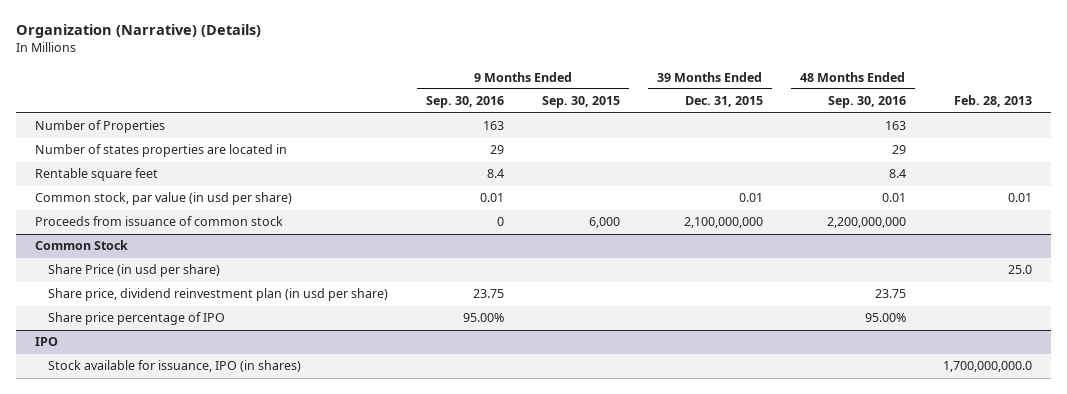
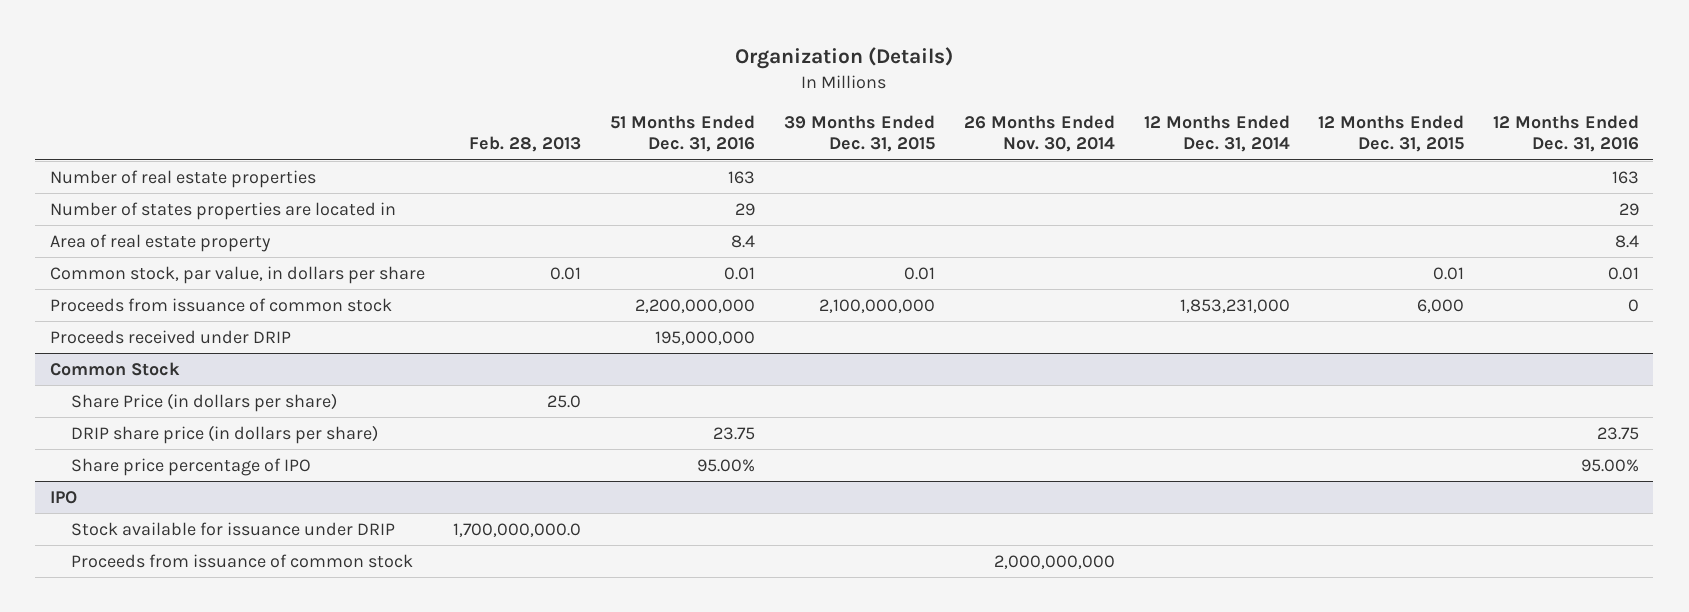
- Organization (Narrative) (Details)
+ Organization (Details)
- | 9 Months Ended Sep. 30, 2016 | 9 Months Ended Sep. 30, 2015 | 39 Months Ended Dec. 31, 2015 | 48 Months Ended Sep. 30, 2016 | Feb. 28, 2013
+ | Feb. 28, 2013 | 51 Months Ended Dec. 31, 2016 | 39 Months Ended Dec. 31, 2015 | 26 Months Ended Nov. 30, 2014 | 12 Months Ended Dec. 31, 2014 | 12 Months Ended Dec. 31, 2015 | 12 Months Ended Dec. 31, 2016
- Number of Properties | 163 | | | 163 |
+ Number of real estate properties | | 163 | | | | | 163
- Rentable square feet | 8.4 | | | 8.4 |
- Common stock, par value (in usd per share) | 0.01 | | 0.01 | 0.01 | 0.01
+ Area of real estate property | | 8.4 | | | | | 8.4
+ Common stock, par value, in dollars per share | 0.01 | 0.01 | 0.01 | | | 0.01 | 0.01
+ Proceeds received under DRIP | | 195,000,000 | | | | |
@ Common Stock
- Share Price (in usd per share) | | | | | 25.0
- Share price, dividend reinvestment plan (in usd per share) | 23.75 | | | 23.75 |
+ Share Price (in dollars per share) | 25.0 | | | | | |
+ DRIP share price (in dollars per share) | | 23.75 | | | | | 23.75
@ IPO
- Stock available for issuance, IPO (in shares) | | | | | 1,700,000,000.0
+ Stock available for issuance under DRIP | 1,700,000,000.0 | | | | | |
+ Proceeds from issuance of common stock | | | | 2,000,000,000 | | |

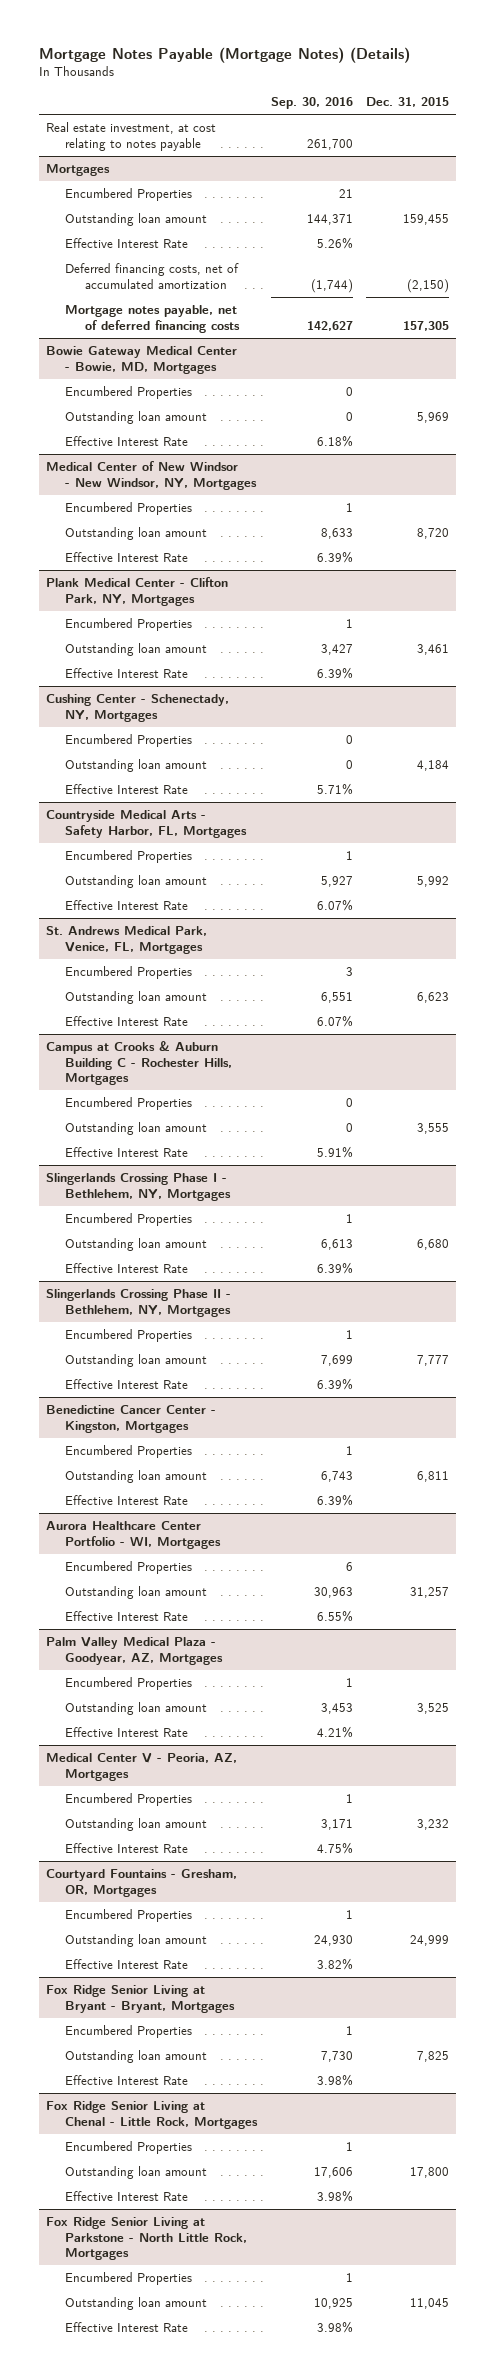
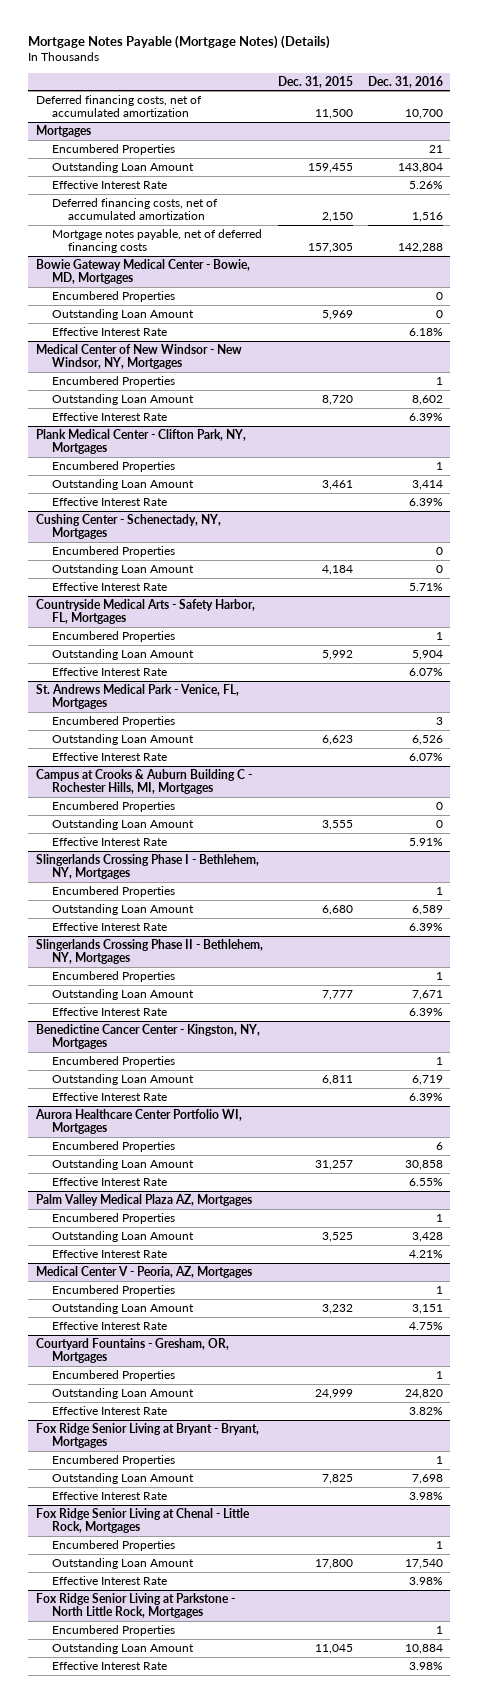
- | Sep. 30, 2016 | Dec. 31, 2015
+ | Dec. 31, 2015 | Dec. 31, 2016
- Real estate investment, at cost relating to notes payable | 261,700 |
+ Deferred financing costs, net of accumulated amortization | 11,500 | 10,700
@ Mortgages
- Outstanding loan amount | 144,371 | 159,455
+ Outstanding Loan Amount | 159,455 | 143,804
- Deferred financing costs, net of accumulated amortization | (1,744) | (2,150)
+ Deferred financing costs, net of accumulated amortization | 2,150 | 1,516
@ Bowie Gateway Medical Center - Bowie, MD, Mortgages
- Outstanding loan amount | 0 | 5,969
+ Outstanding Loan Amount | 5,969 | 0
@ Medical Center of New Windsor - New Windsor, NY, Mortgages
- Outstanding loan amount | 8,633 | 8,720
+ Outstanding Loan Amount | 8,720 | 8,602
@ Plank Medical Center - Clifton Park, NY, Mortgages
- Outstanding loan amount | 3,427 | 3,461
+ Outstanding Loan Amount | 3,461 | 3,414
@ Cushing Center - Schenectady, NY, Mortgages
- Outstanding loan amount | 0 | 4,184
+ Outstanding Loan Amount | 4,184 | 0
@ Countryside Medical Arts - Safety Harbor, FL, Mortgages
- Outstanding loan amount | 5,927 | 5,992
+ Outstanding Loan Amount | 5,992 | 5,904
- St. Andrews Medical Park, Venice, FL, Mortgages
+ St. Andrews Medical Park - Venice, FL, Mortgages
- Outstanding loan amount | 6,551 | 6,623
+ Outstanding Loan Amount | 6,623 | 6,526
- Campus at Crooks & Auburn Building C - Rochester Hills, Mortgages
+ Campus at Crooks & Auburn Building C - Rochester Hills, MI, Mortgages
- Outstanding loan amount | 0 | 3,555
+ Outstanding Loan Amount | 3,555 | 0
@ Slingerlands Crossing Phase I - Bethlehem, NY, Mortgages
- Outstanding loan amount | 6,613 | 6,680
+ Outstanding Loan Amount | 6,680 | 6,589
@ Slingerlands Crossing Phase II - Bethlehem, NY, Mortgages
- Outstanding loan amount | 7,699 | 7,777
+ Outstanding Loan Amount | 7,777 | 7,671
- Benedictine Cancer Center - Kingston, Mortgages
+ Benedictine Cancer Center - Kingston, NY, Mortgages
- Outstanding loan amount | 6,743 | 6,811
+ Outstanding Loan Amount | 6,811 | 6,719
- Aurora Healthcare Center Portfolio - WI, Mortgages
+ Aurora Healthcare Center Portfolio WI, Mortgages
- Outstanding loan amount | 30,963 | 31,257
+ Outstanding Loan Amount | 31,257 | 30,858
- Palm Valley Medical Plaza - Goodyear, AZ, Mortgages
+ Palm Valley Medical Plaza AZ, Mortgages
- Outstanding loan amount | 3,453 | 3,525
+ Outstanding Loan Amount | 3,525 | 3,428
@ Medical Center V - Peoria, AZ, Mortgages
- Outstanding loan amount | 3,171 | 3,232
+ Outstanding Loan Amount | 3,232 | 3,151
@ Courtyard Fountains - Gresham, OR, Mortgages
- Outstanding loan amount | 24,930 | 24,999
+ Outstanding Loan Amount | 24,999 | 24,820
@ Fox Ridge Senior Living at Bryant - Bryant, Mortgages
- Outstanding loan amount | 7,730 | 7,825
+ Outstanding Loan Amount | 7,825 | 7,698
@ Fox Ridge Senior Living at Chenal - Little Rock, Mortgages
- Outstanding loan amount | 17,606 | 17,800
+ Outstanding Loan Amount | 17,800 | 17,540
@ Fox Ridge Senior Living at Parkstone - North Little Rock, Mortgages
- Outstanding loan amount | 10,925 | 11,045
+ Outstanding Loan Amount | 11,045 | 10,884

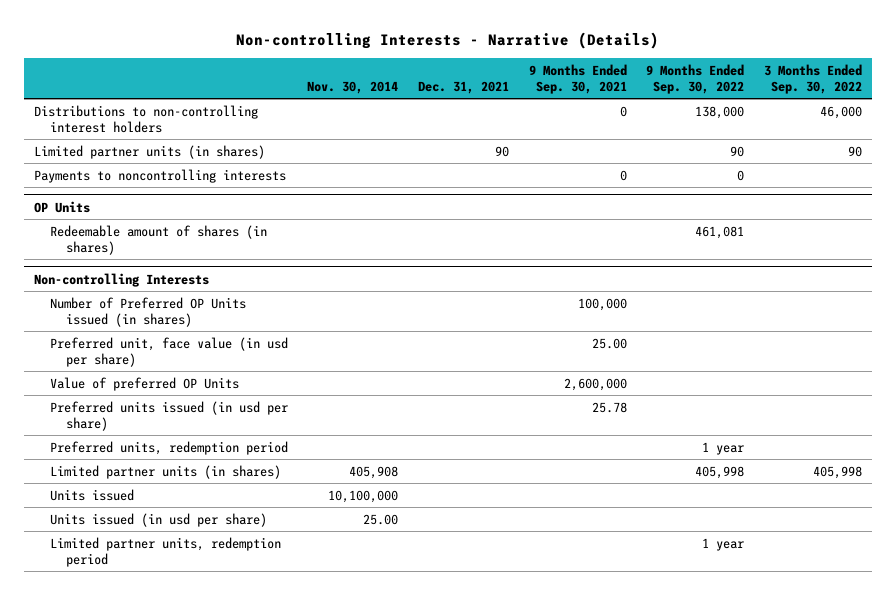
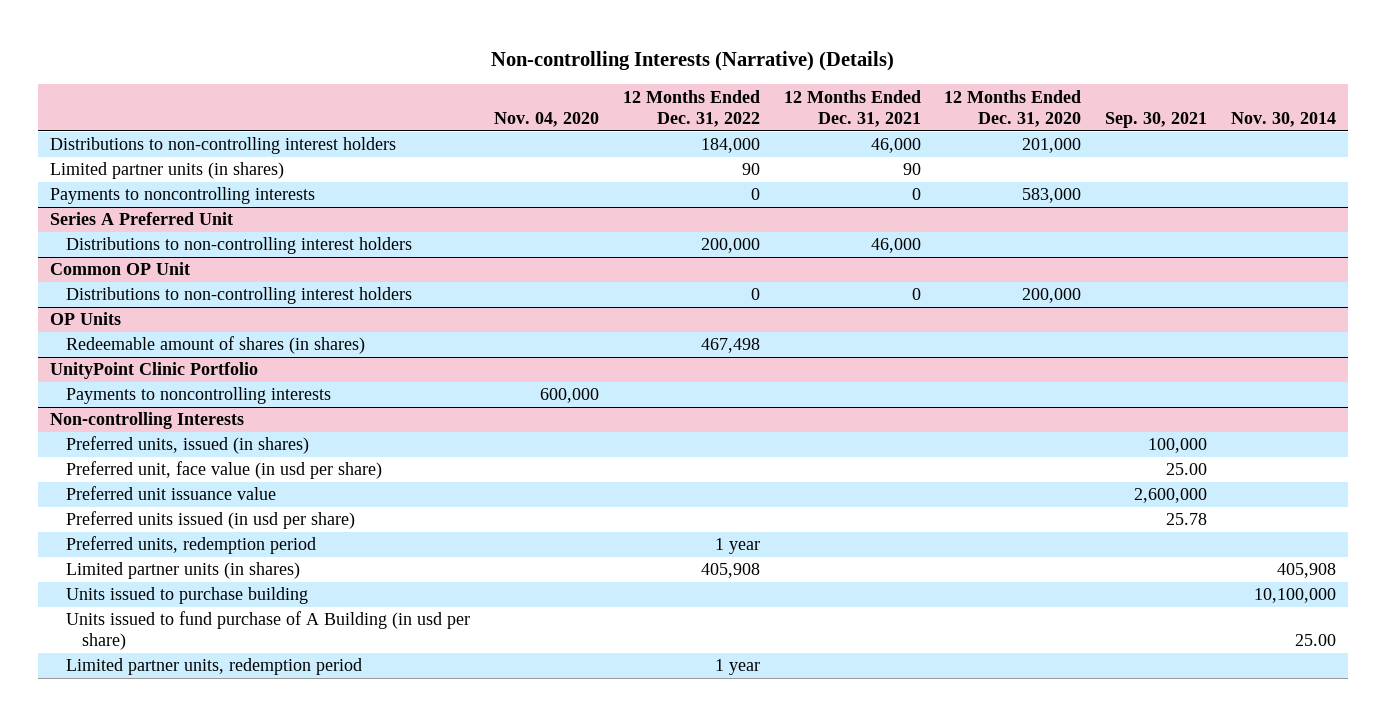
- Non-controlling Interests - Narrative (Details)
+ Non-controlling Interests (Narrative) (Details)
- | Nov. 30, 2014 | Dec. 31, 2021 | 9 Months Ended Sep. 30, 2021 | 9 Months Ended Sep. 30, 2022 | 3 Months Ended Sep. 30, 2022
+ | Nov. 04, 2020 | 12 Months Ended Dec. 31, 2022 | 12 Months Ended Dec. 31, 2021 | 12 Months Ended Dec. 31, 2020 | Sep. 30, 2021 | Nov. 30, 2014
+ Series A Preferred Unit
+ Distributions to non-controlling interest holders | | 200,000 | 46,000 | | |
+ Common OP Unit
+ Distributions to non-controlling interest holders | | 0 | 0 | 200,000 | |
+ UnityPoint Clinic Portfolio
+ Payments to noncontrolling interests | 600,000 | | | | |
@ Non-controlling Interests
- Number of Preferred OP Units issued (in shares) | | | 100,000 | |
+ Preferred units, issued (in shares) | | | | | 100,000 |
- Value of preferred OP Units | | | 2,600,000 | |
+ Preferred unit issuance value | | | | | 2,600,000 |
- Units issued | 10,100,000 | | | |
- Units issued (in usd per share) | 25.00 | | | |
+ Units issued to purchase building | | | | | | 10,100,000
+ Units issued to fund purchase of A Building (in usd per share) | | | | | | 25.00

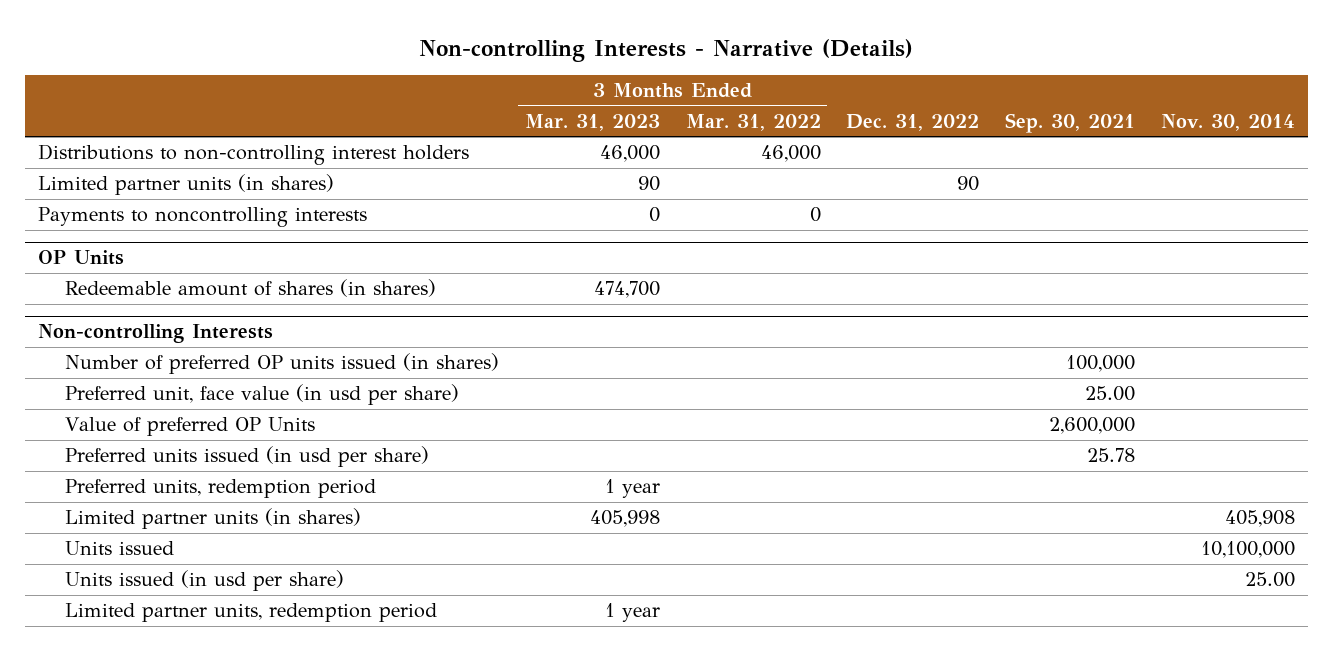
- Non-controlling Interests (Narrative) (Details)
+ Non-controlling Interests - Narrative (Details)
- | Nov. 04, 2020 | 12 Months Ended Dec. 31, 2022 | 12 Months Ended Dec. 31, 2021 | 12 Months Ended Dec. 31, 2020 | Sep. 30, 2021 | Nov. 30, 2014
+ | 3 Months Ended Mar. 31, 2023 | 3 Months Ended Mar. 31, 2022 | Dec. 31, 2022 | Sep. 30, 2021 | Nov. 30, 2014
- Series A Preferred Unit
- Distributions to non-controlling interest holders | | 200,000 | 46,000 | | |
- Common OP Unit
- Distributions to non-controlling interest holders | | 0 | 0 | 200,000 | |
- UnityPoint Clinic Portfolio
- Payments to noncontrolling interests | 600,000 | | | | |
@ Non-controlling Interests
- Preferred units, issued (in shares) | | | | | 100,000 |
+ Number of preferred OP units issued (in shares) | | | | 100,000 |
- Preferred unit issuance value | | | | | 2,600,000 |
+ Value of preferred OP Units | | | | 2,600,000 |
- Units issued to purchase building | | | | | | 10,100,000
- Units issued to fund purchase of A Building (in usd per share) | | | | | | 25.00
+ Units issued | | | | | 10,100,000
+ Units issued (in usd per share) | | | | | 25.00

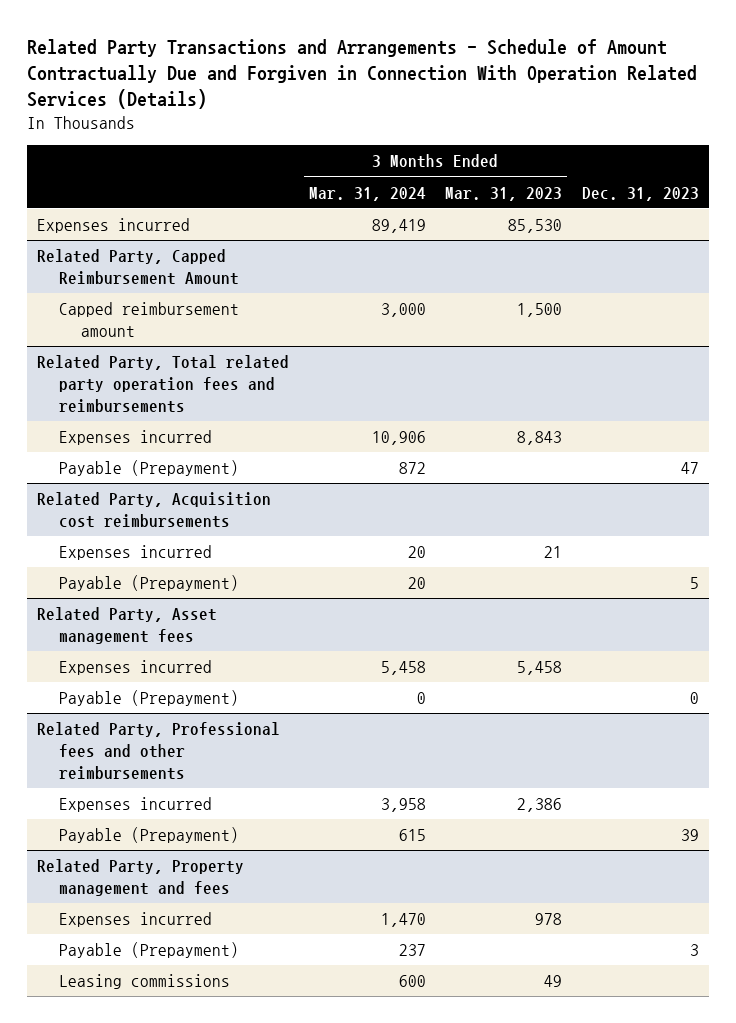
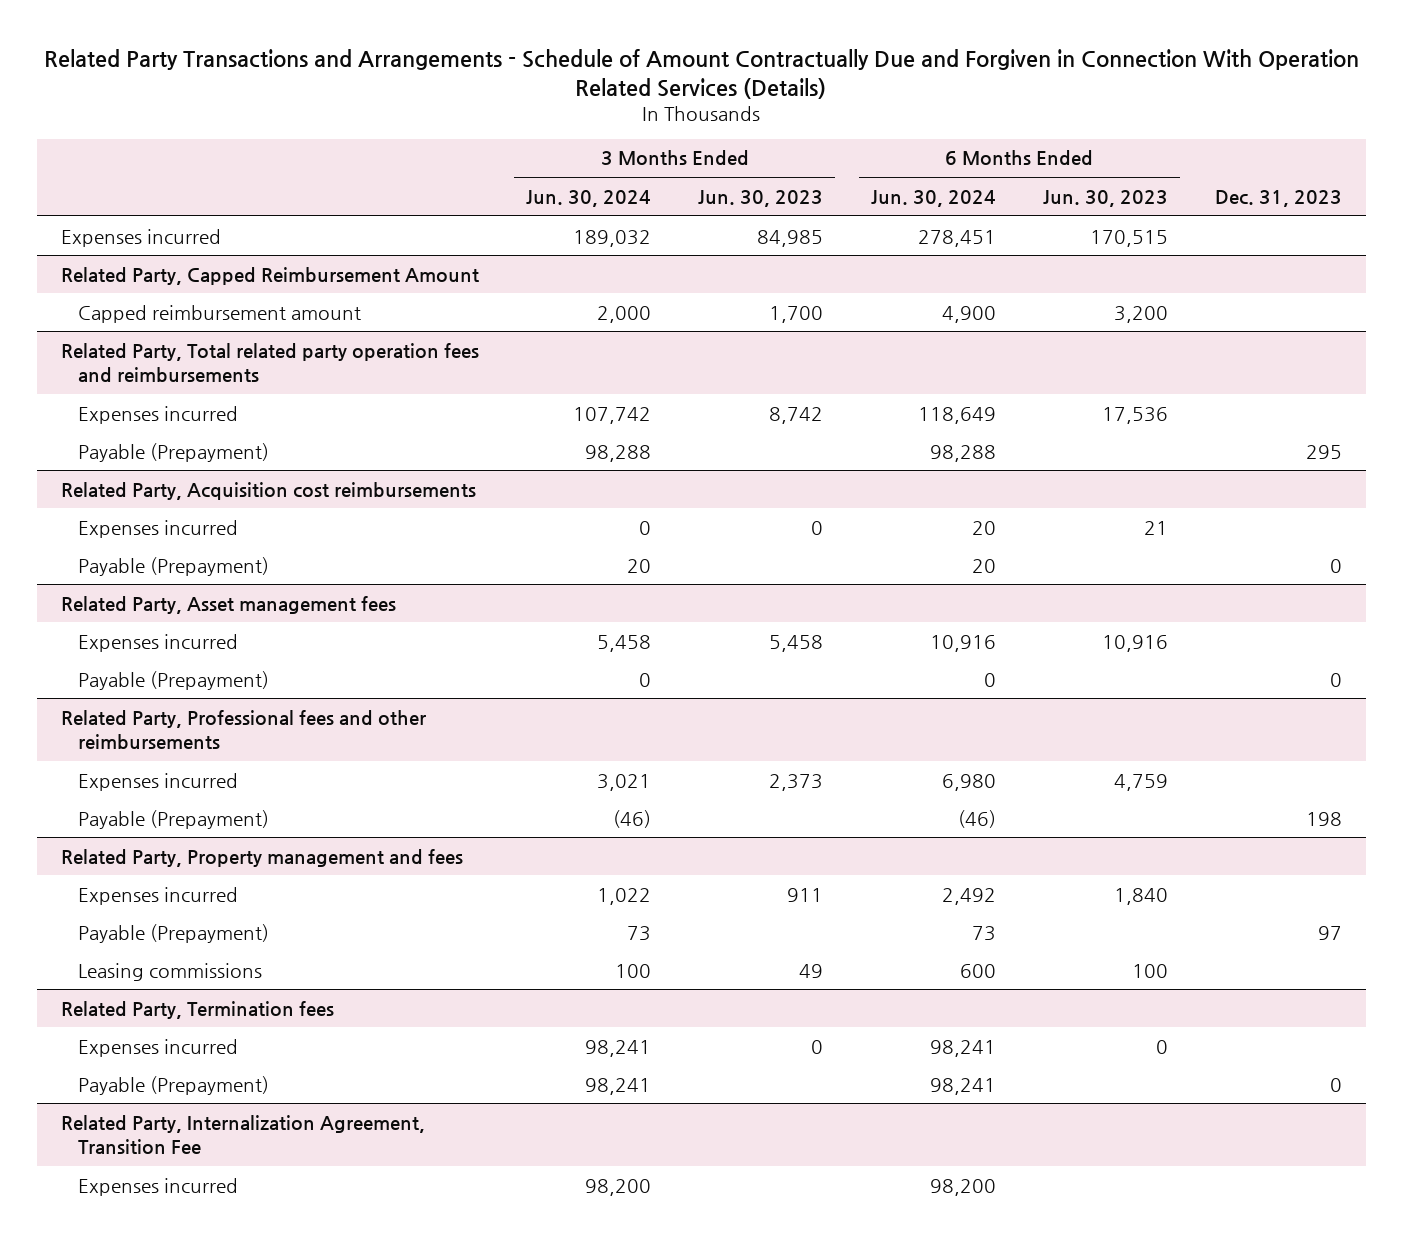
- | 3 Months Ended Mar. 31, 2024 | 3 Months Ended Mar. 31, 2023 | Dec. 31, 2023
+ | 3 Months Ended Jun. 30, 2024 | 3 Months Ended Jun. 30, 2023 | 6 Months Ended Jun. 30, 2024 | 6 Months Ended Jun. 30, 2023 | Dec. 31, 2023
@ Related Party, Total related party operation fees and reimbursements
- Payable (Prepayment) | 872 | | 47
+ Payable (Prepayment) | 98,288 | | 98,288 | | 295
@ Related Party, Acquisition cost reimbursements
- Payable (Prepayment) | 20 | | 5
+ Payable (Prepayment) | 20 | | 20 | | 0
@ Related Party, Professional fees and other reimbursements
- Payable (Prepayment) | 615 | | 39
+ Payable (Prepayment) | (46) | | (46) | | 198
@ Related Party, Property management and fees
- Payable (Prepayment) | 237 | | 3
+ Payable (Prepayment) | 73 | | 73 | | 97
+ Related Party, Termination fees
+ Expenses incurred | 98,241 | 0 | 98,241 | 0 |
+ Payable (Prepayment) | 98,241 | | 98,241 | | 0
+ Related Party, Internalization Agreement, Transition Fee
+ Expenses incurred | 98,200 | | 98,200 | |

